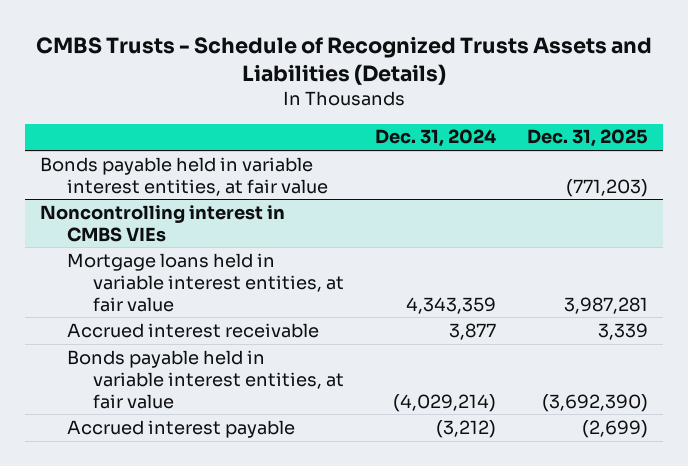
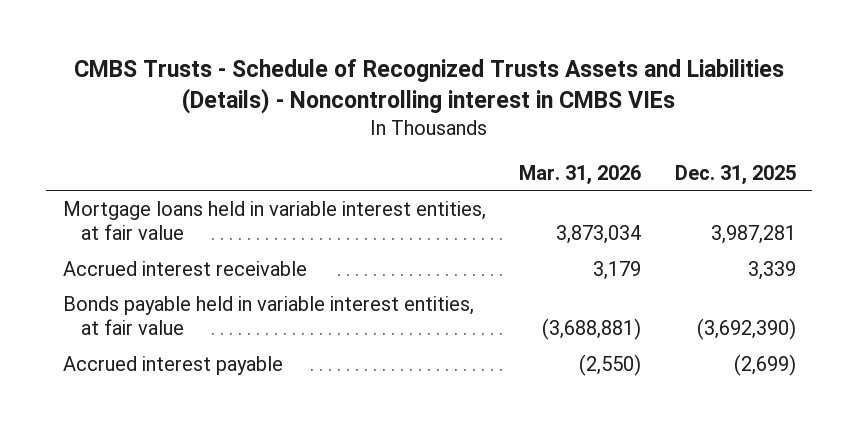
- CMBS Trusts - Schedule of Recognized Trusts Assets and Liabilities (Details)
+ CMBS Trusts - Schedule of Recognized Trusts Assets and Liabilities (Details) - Noncontrolling interest in CMBS VIEs
- | Dec. 31, 2024 | Dec. 31, 2025
+ | Mar. 31, 2026 | Dec. 31, 2025
- Bonds payable held in variable interest entities, at fair value | | (771,203)
- Noncontrolling interest in CMBS VIEs

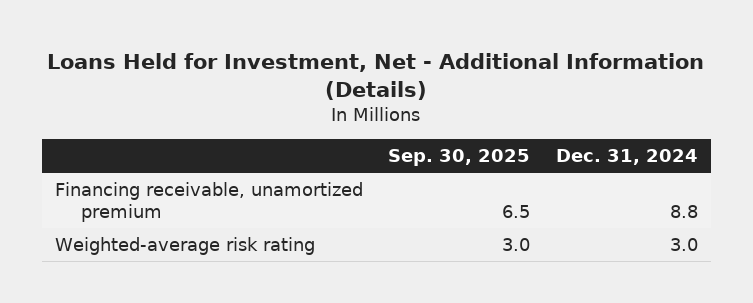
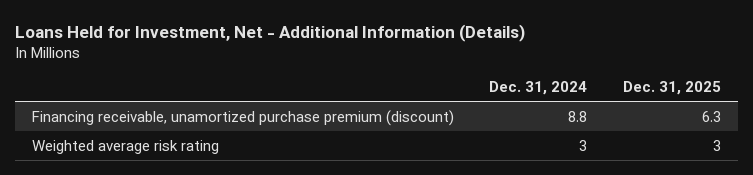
- | Sep. 30, 2025 | Dec. 31, 2024
+ | Dec. 31, 2024 | Dec. 31, 2025
- Financing receivable, unamortized premium | 6.5 | 8.8
- Weighted-average risk rating | 3.0 | 3.0
+ Financing receivable, unamortized purchase premium (discount) | 8.8 | 6.3
+ Weighted average risk rating | 3 | 3

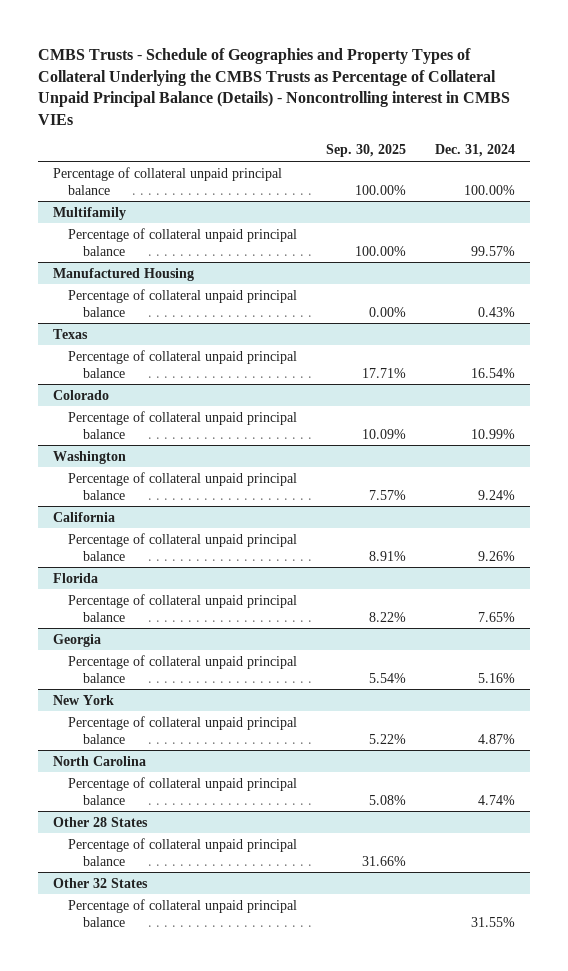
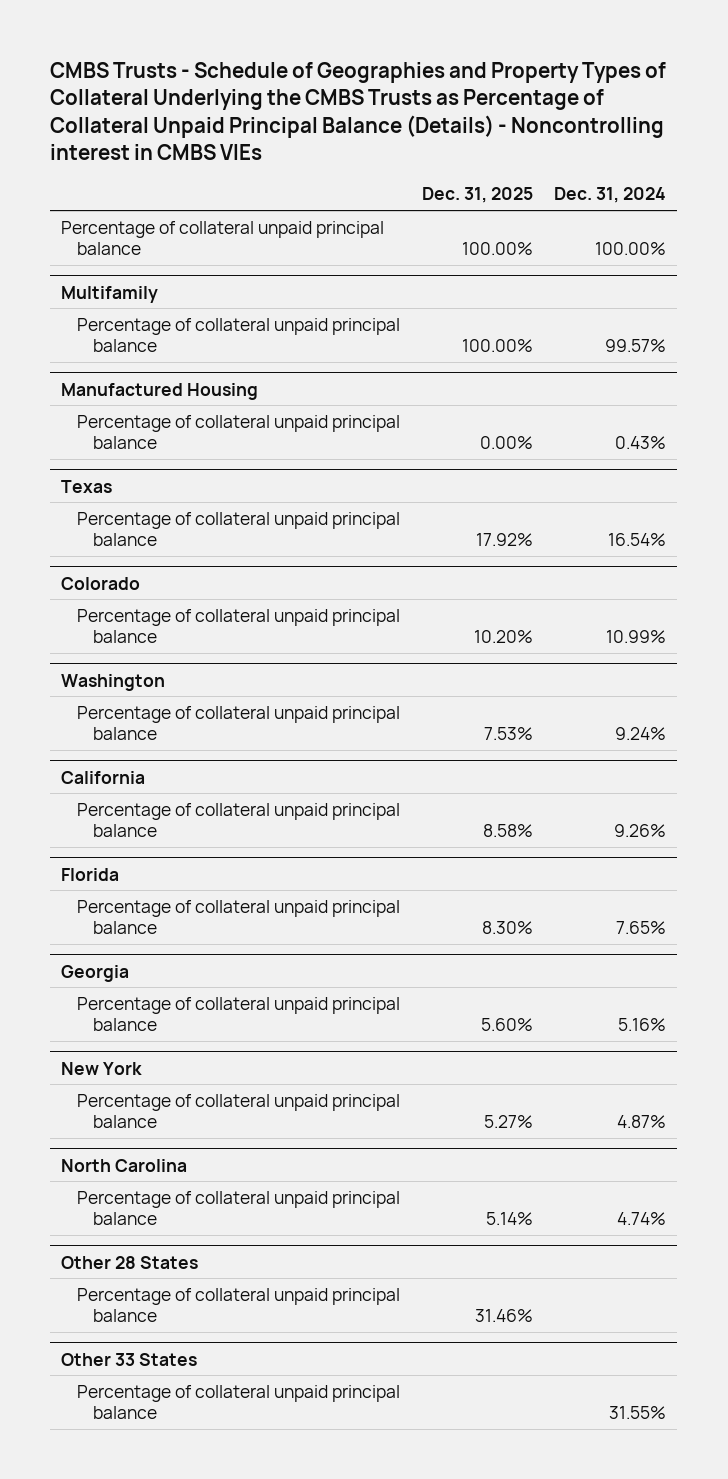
- | Sep. 30, 2025 | Dec. 31, 2024
+ | Dec. 31, 2025 | Dec. 31, 2024
- Other 32 States
+ Other 33 States

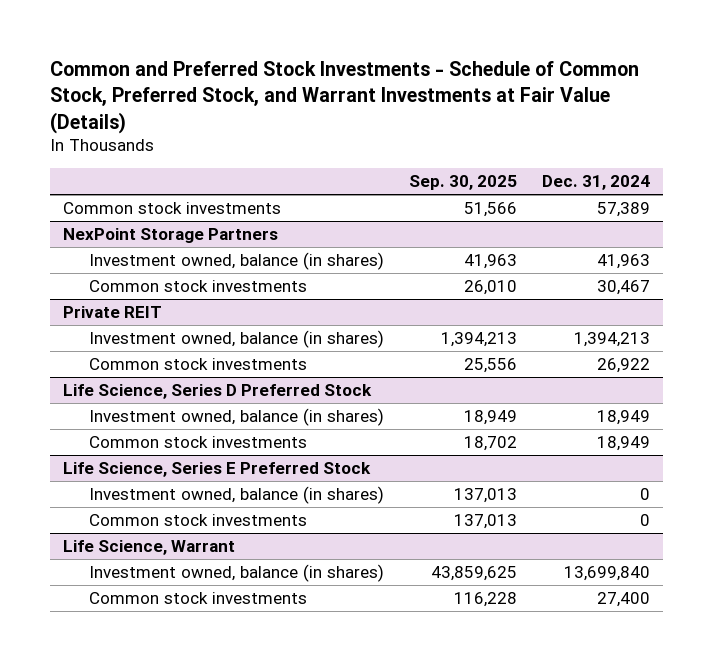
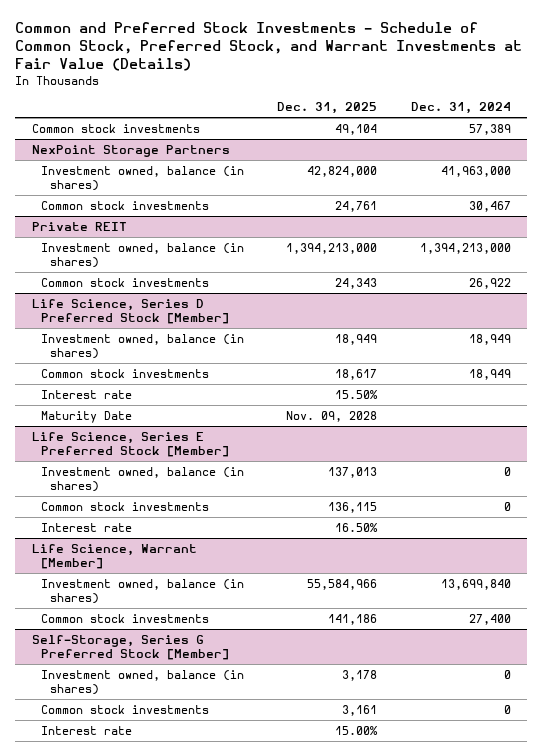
- | Sep. 30, 2025 | Dec. 31, 2024
+ | Dec. 31, 2025 | Dec. 31, 2024
@ NexPoint Storage Partners
- Investment owned, balance (in shares) | 41,963 | 41,963
+ Investment owned, balance (in shares) | 42,824,000 | 41,963,000
@ Private REIT
- Investment owned, balance (in shares) | 1,394,213 | 1,394,213
+ Investment owned, balance (in shares) | 1,394,213,000 | 1,394,213,000
- Life Science, Series D Preferred Stock
+ Life Science, Series D Preferred Stock [Member]
- Life Science, Series E Preferred Stock
+ Interest rate | 15.50% |
+ Maturity Date | Nov. 09, 2028 |
+ Life Science, Series E Preferred Stock [Member]
- Life Science, Warrant
+ Interest rate | 16.50% |
+ Life Science, Warrant [Member]
+ Self-Storage, Series G Preferred Stock [Member]
+ Investment owned, balance (in shares) | 3,178 | 0
+ Common stock investments | 3,161 | 0
+ Interest rate | 15.00% |

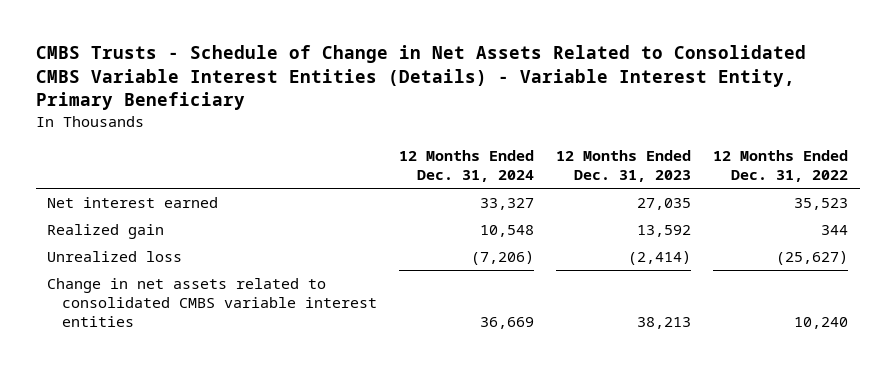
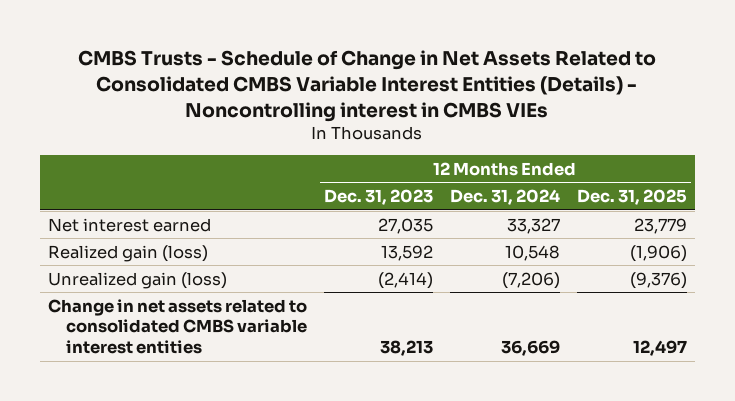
- CMBS Trusts - Schedule of Change in Net Assets Related to Consolidated CMBS Variable Interest Entities (Details) - Variable Interest Entity, Primary Beneficiary
+ CMBS Trusts - Schedule of Change in Net Assets Related to Consolidated CMBS Variable Interest Entities (Details) - Noncontrolling interest in CMBS VIEs
- | 12 Months Ended Dec. 31, 2024 | 12 Months Ended Dec. 31, 2023 | 12 Months Ended Dec. 31, 2022
+ | 12 Months Ended Dec. 31, 2023 | 12 Months Ended Dec. 31, 2024 | 12 Months Ended Dec. 31, 2025
- Realized gain | 10,548 | 13,592 | 344
- Unrealized loss | (7,206) | (2,414) | (25,627)
+ Realized gain (loss) | 13,592 | 10,548 | (1,906)
+ Unrealized gain (loss) | (2,414) | (7,206) | (9,376)

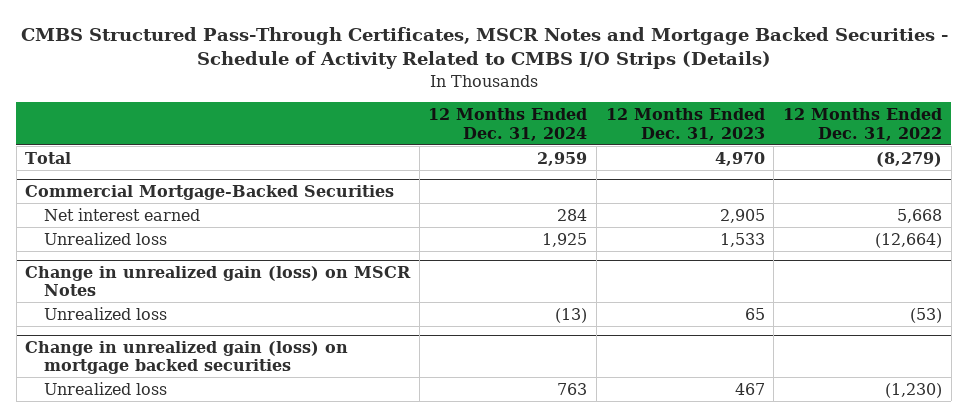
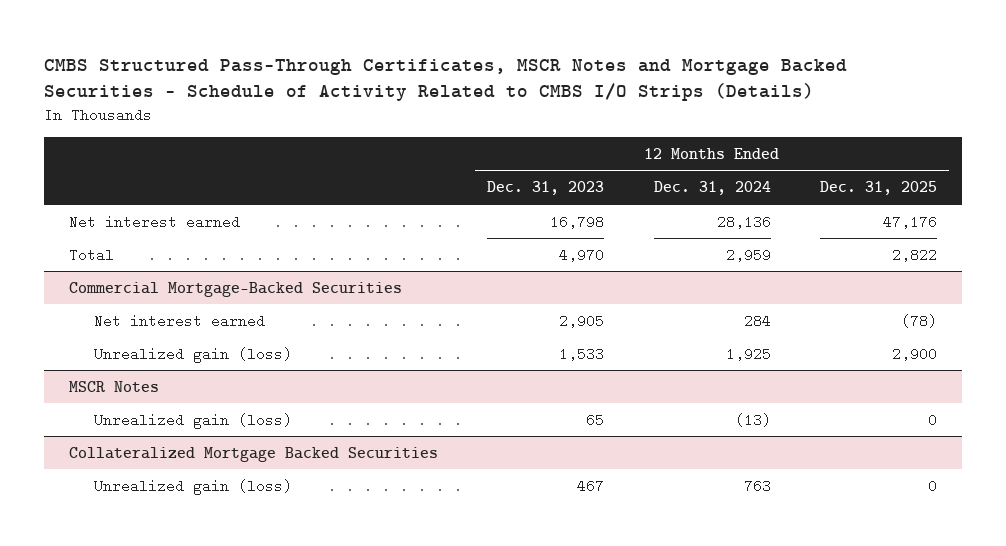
- | 12 Months Ended Dec. 31, 2024 | 12 Months Ended Dec. 31, 2023 | 12 Months Ended Dec. 31, 2022
+ | 12 Months Ended Dec. 31, 2023 | 12 Months Ended Dec. 31, 2024 | 12 Months Ended Dec. 31, 2025
+ Net interest earned | 16,798 | 28,136 | 47,176
@ Commercial Mortgage-Backed Securities
- Unrealized loss | 1,925 | 1,533 | (12,664)
- Change in unrealized gain (loss) on MSCR Notes
- Unrealized loss | (13) | 65 | (53)
- Change in unrealized gain (loss) on mortgage backed securities
- Unrealized loss | 763 | 467 | (1,230)
@ Commercial Mortgage-Backed Securities
+ Unrealized gain (loss) | 1,533 | 1,925 | 2,900
+ MSCR Notes
+ Unrealized gain (loss) | 65 | (13) | 0
+ Collateralized Mortgage Backed Securities
+ Unrealized gain (loss) | 467 | 763 | 0

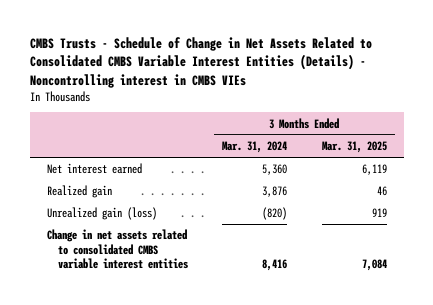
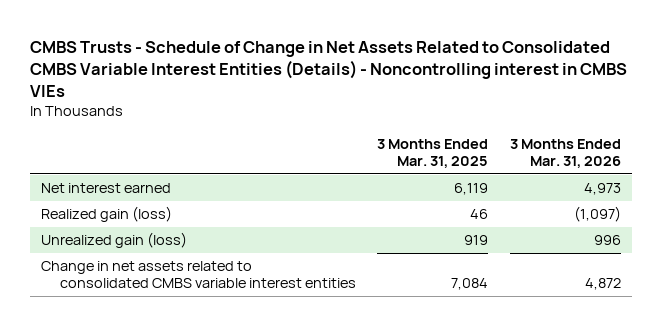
- | 3 Months Ended Mar. 31, 2024 | 3 Months Ended Mar. 31, 2025
+ | 3 Months Ended Mar. 31, 2025 | 3 Months Ended Mar. 31, 2026
- Realized gain | 3,876 | 46
+ Realized gain (loss) | 46 | (1,097)

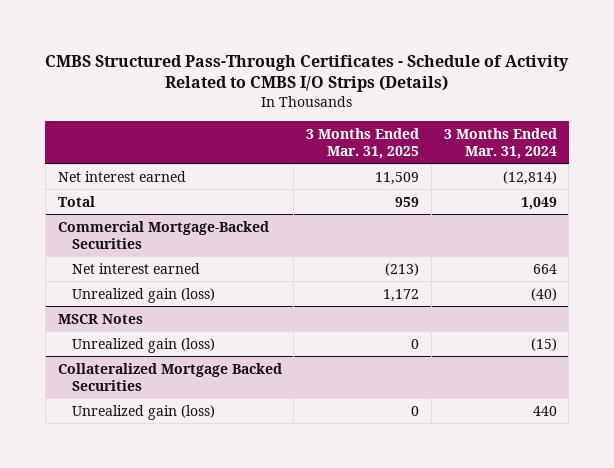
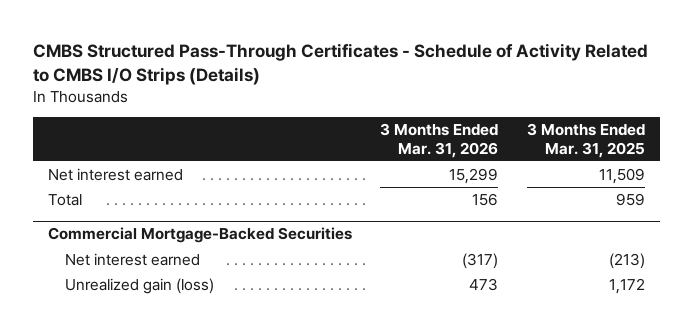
- | 3 Months Ended Mar. 31, 2025 | 3 Months Ended Mar. 31, 2024
+ | 3 Months Ended Mar. 31, 2026 | 3 Months Ended Mar. 31, 2025
- MSCR Notes
- Unrealized gain (loss) | 0 | (15)
- Collateralized Mortgage Backed Securities
- Unrealized gain (loss) | 0 | 440

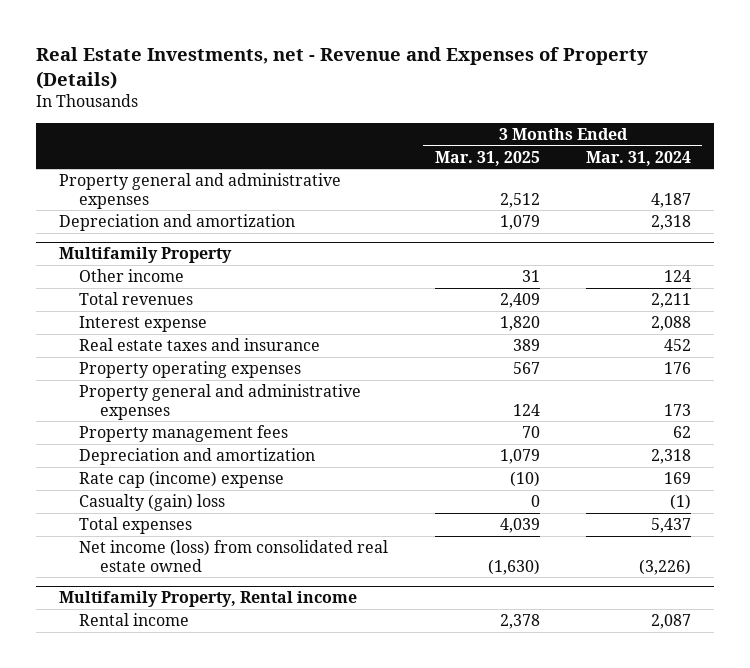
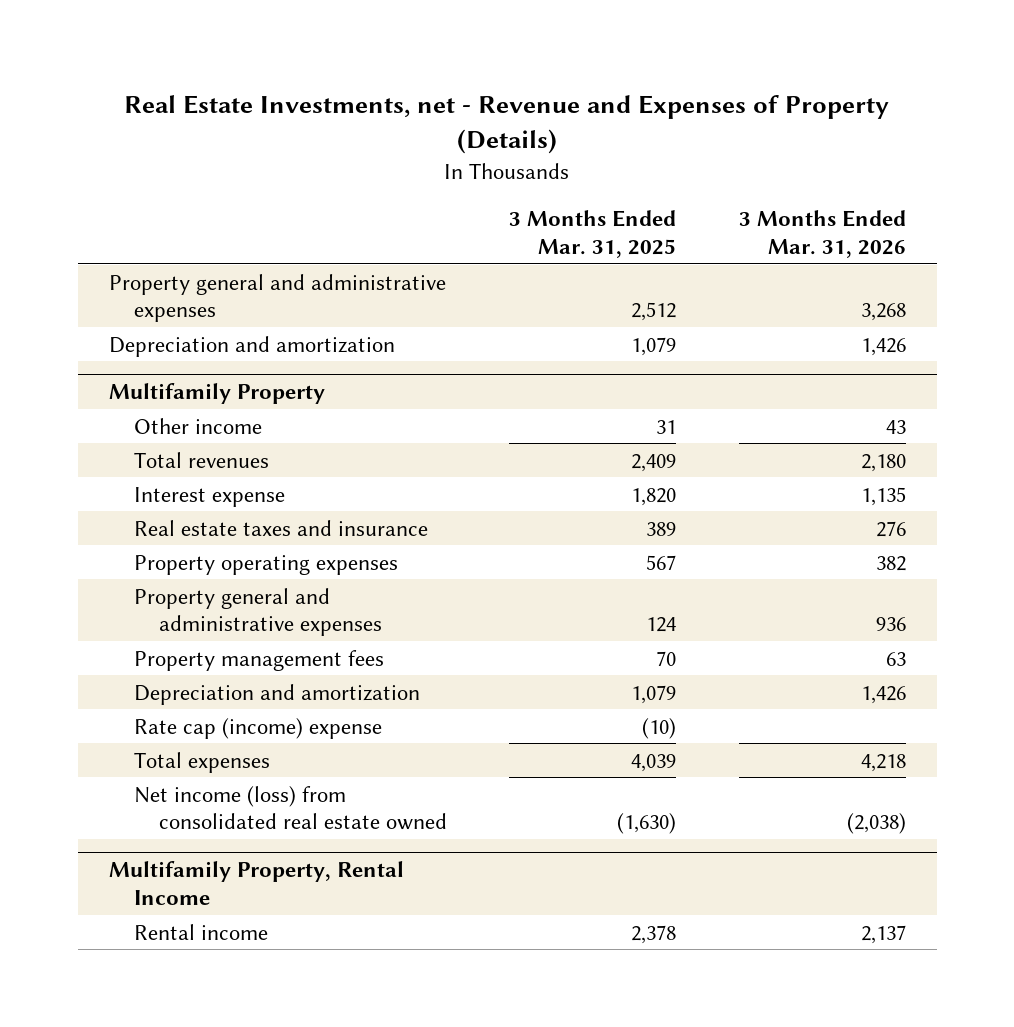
- | 3 Months Ended Mar. 31, 2025 | 3 Months Ended Mar. 31, 2024
+ | 3 Months Ended Mar. 31, 2025 | 3 Months Ended Mar. 31, 2026
@ Multifamily Property
- Casualty (gain) loss | 0 | (1)
- Multifamily Property, Rental income
+ Multifamily Property, Rental Income

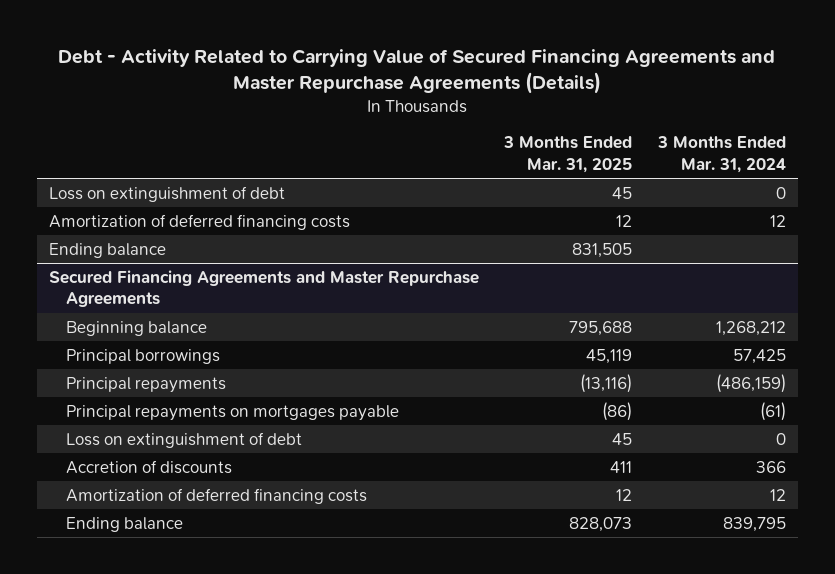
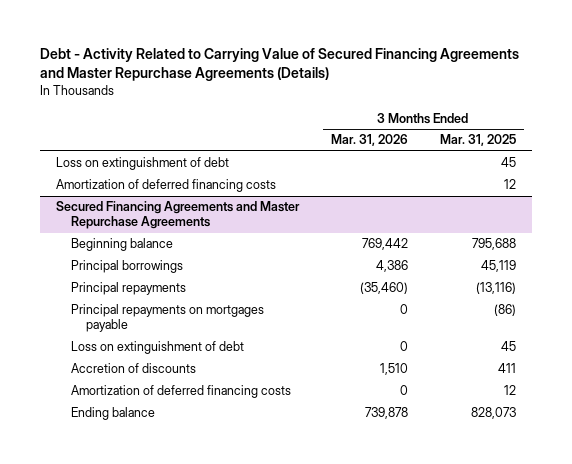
- | 3 Months Ended Mar. 31, 2025 | 3 Months Ended Mar. 31, 2024
+ | 3 Months Ended Mar. 31, 2026 | 3 Months Ended Mar. 31, 2025
- Ending balance | 831,505 |

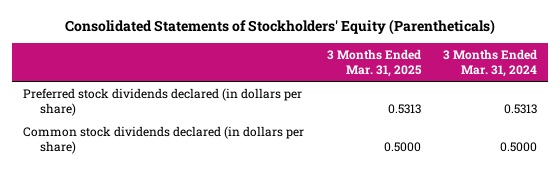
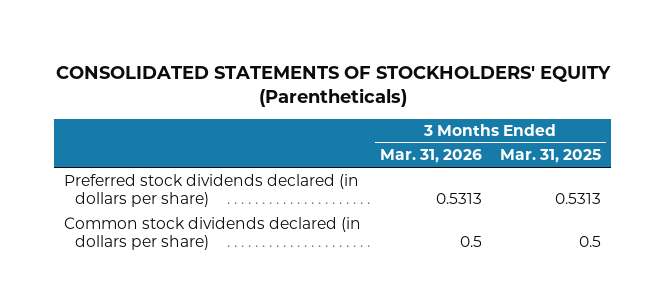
- Consolidated Statements of Stockholders' Equity (Parentheticals)
+ CONSOLIDATED STATEMENTS OF STOCKHOLDERS' EQUITY (Parentheticals)
- | 3 Months Ended Mar. 31, 2025 | 3 Months Ended Mar. 31, 2024
+ | 3 Months Ended Mar. 31, 2026 | 3 Months Ended Mar. 31, 2025
- Common stock dividends declared (in dollars per share) | 0.5000 | 0.5000
+ Common stock dividends declared (in dollars per share) | 0.5 | 0.5

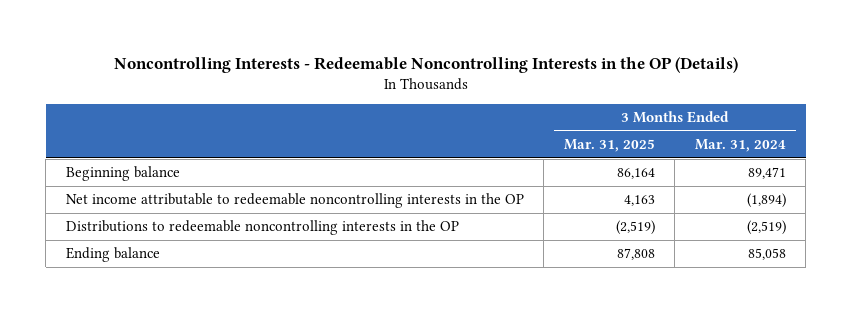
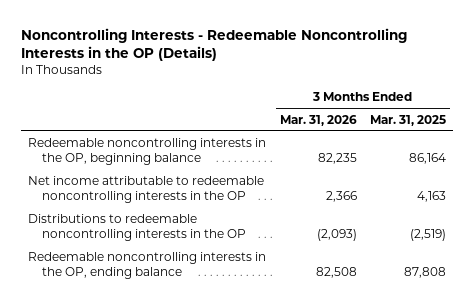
- | 3 Months Ended Mar. 31, 2025 | 3 Months Ended Mar. 31, 2024
+ | 3 Months Ended Mar. 31, 2026 | 3 Months Ended Mar. 31, 2025
- Beginning balance | 86,164 | 89,471
+ Redeemable noncontrolling interests in the OP, beginning balance | 82,235 | 86,164
- Ending balance | 87,808 | 85,058
+ Redeemable noncontrolling interests in the OP, ending balance | 82,508 | 87,808

